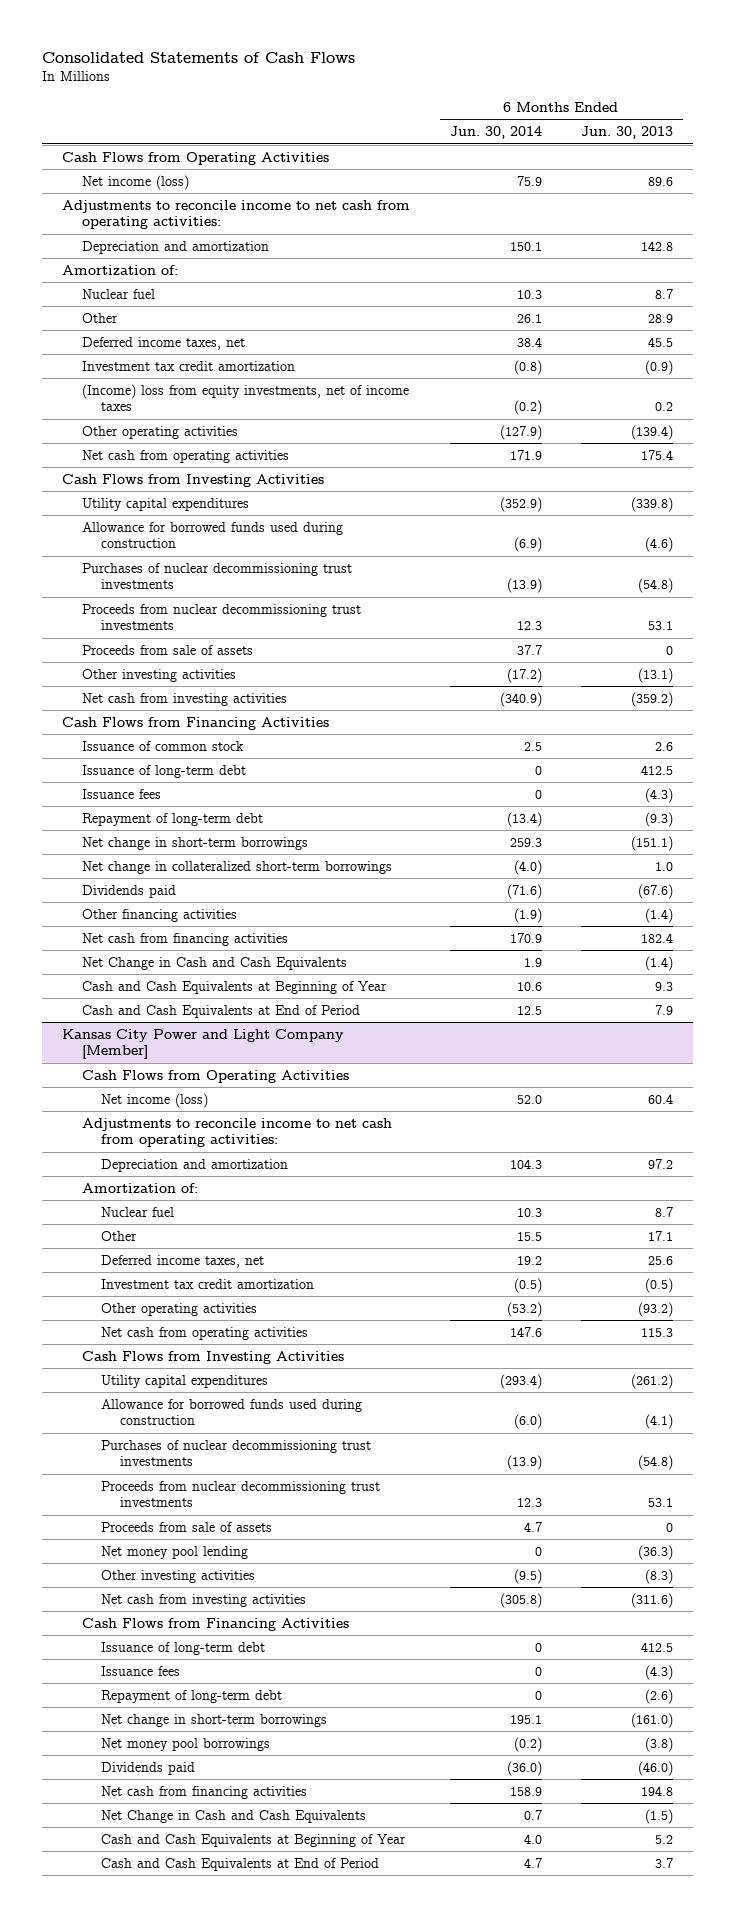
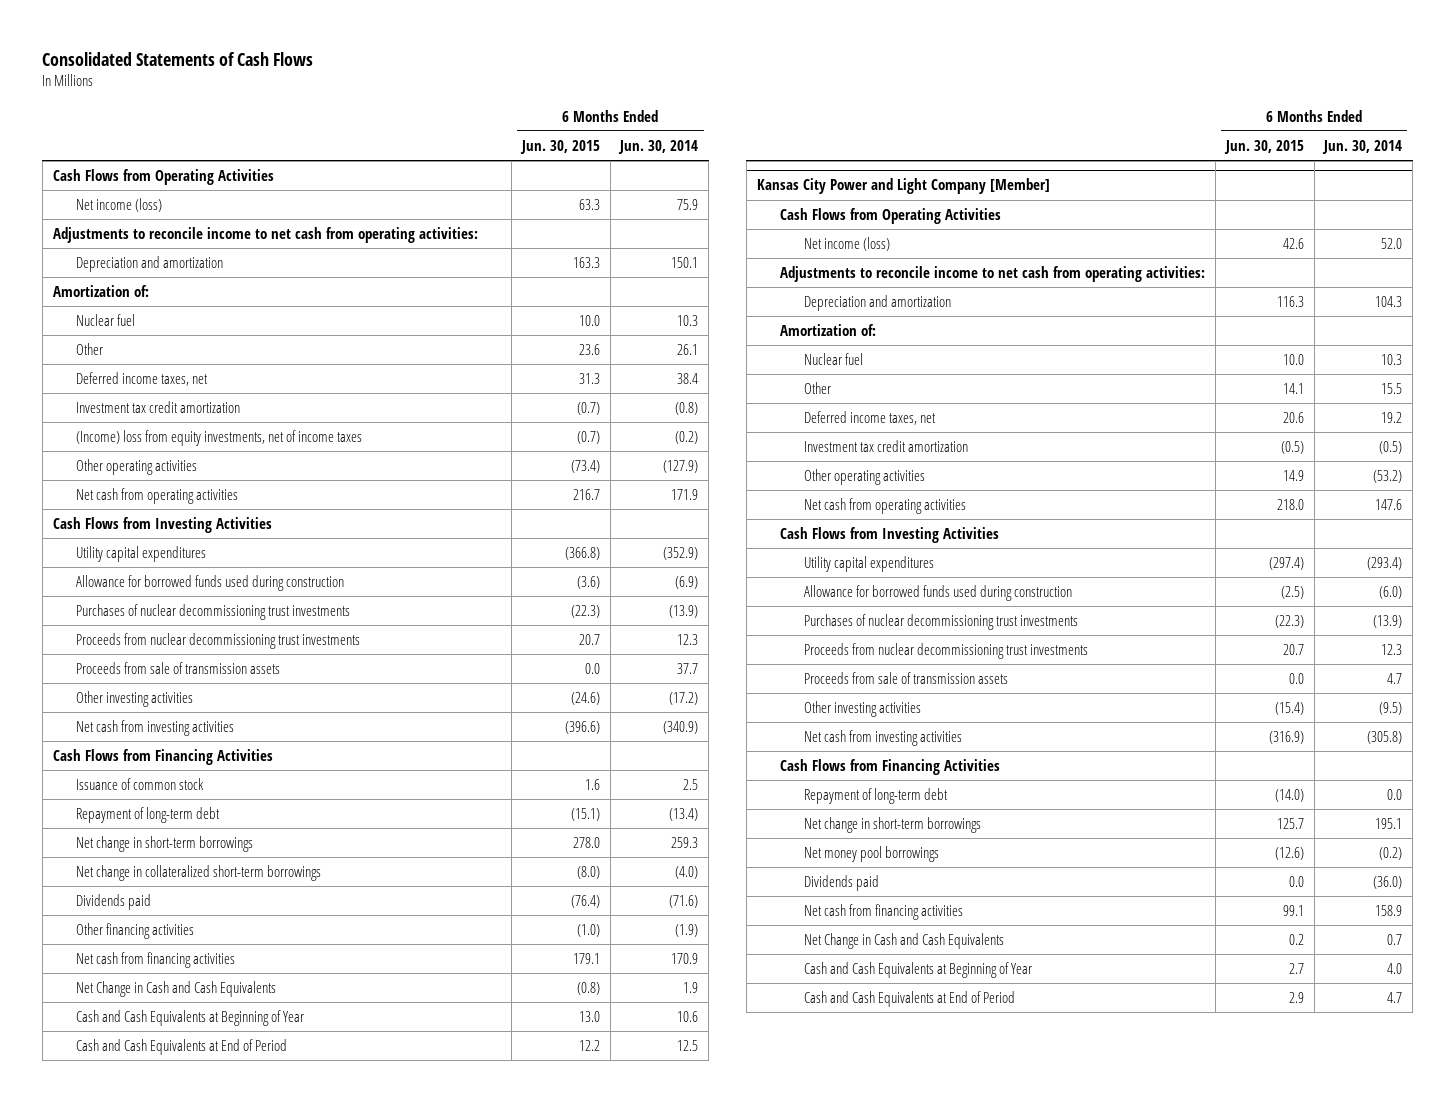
- | 6 Months Ended Jun. 30, 2014 | 6 Months Ended Jun. 30, 2013
+ | 6 Months Ended Jun. 30, 2015 | 6 Months Ended Jun. 30, 2014
- Proceeds from sale of assets | 37.7 | 0
+ Proceeds from sale of transmission assets | 0.0 | 37.7
- Issuance of long-term debt | 0 | 412.5
- Issuance fees | 0 | (4.3)
@ Kansas City Power and Light Company [Member]
- Proceeds from sale of assets | 4.7 | 0
- Net money pool lending | 0 | (36.3)
+ Proceeds from sale of transmission assets | 0.0 | 4.7
- Issuance of long-term debt | 0 | 412.5
- Issuance fees | 0 | (4.3)
- Repayment of long-term debt | 0 | (2.6)
+ Repayment of long-term debt | (14.0) | 0.0

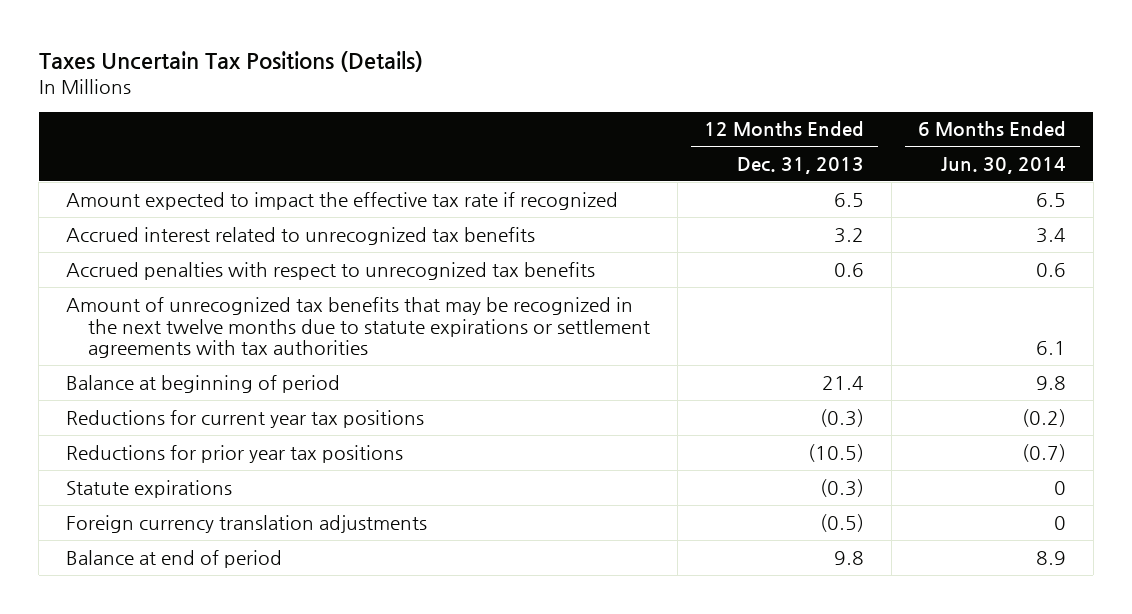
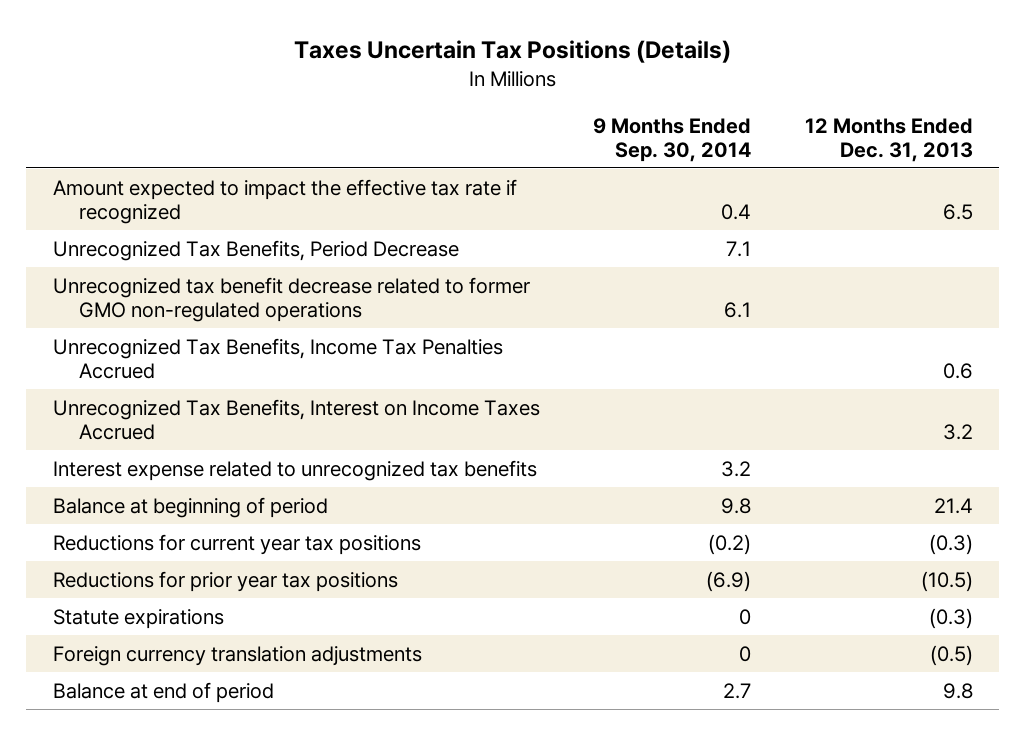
- | 12 Months Ended Dec. 31, 2013 | 6 Months Ended Jun. 30, 2014
+ | 9 Months Ended Sep. 30, 2014 | 12 Months Ended Dec. 31, 2013
- Accrued interest related to unrecognized tax benefits | 3.2 | 3.4
- Accrued penalties with respect to unrecognized tax benefits | 0.6 | 0.6
- Amount of unrecognized tax benefits that may be recognized in the next twelve months due to statute expirations or settlement agreements with tax authorities | | 6.1
+ Unrecognized Tax Benefits, Period Decrease | 7.1 |
+ Unrecognized tax benefit decrease related to former GMO non-regulated operations | 6.1 |
+ Unrecognized Tax Benefits, Income Tax Penalties Accrued | | 0.6
+ Unrecognized Tax Benefits, Interest on Income Taxes Accrued | | 3.2
+ Interest expense related to unrecognized tax benefits | 3.2 |

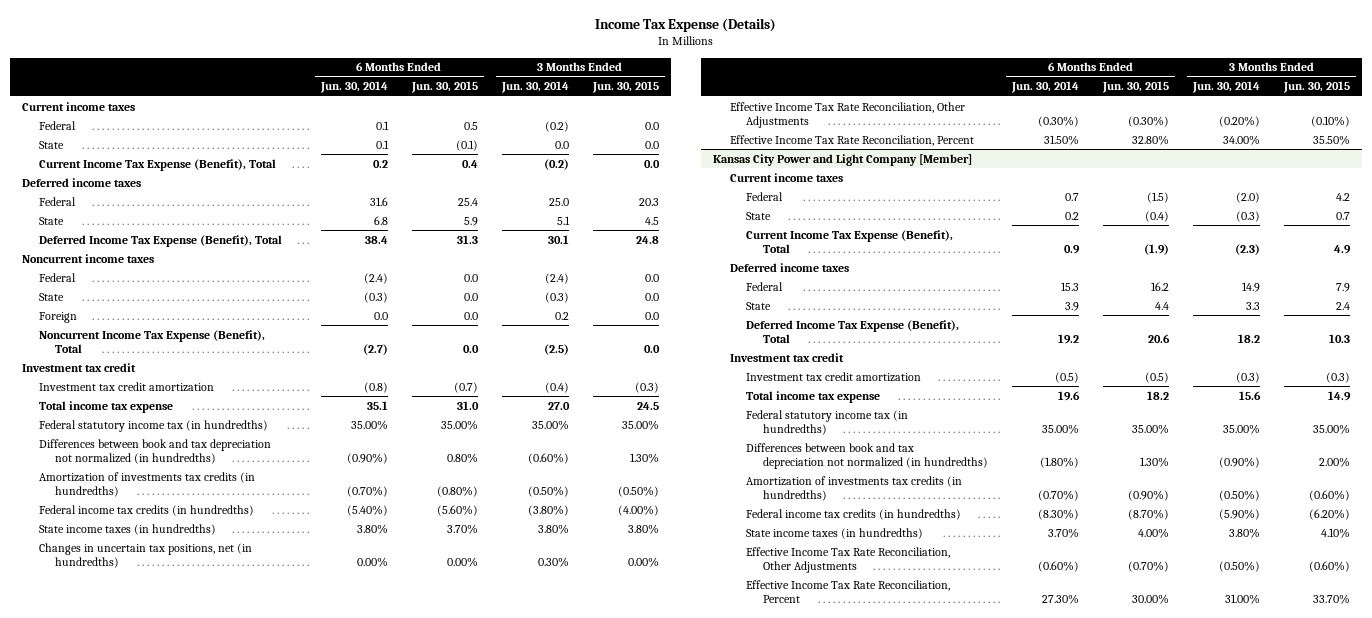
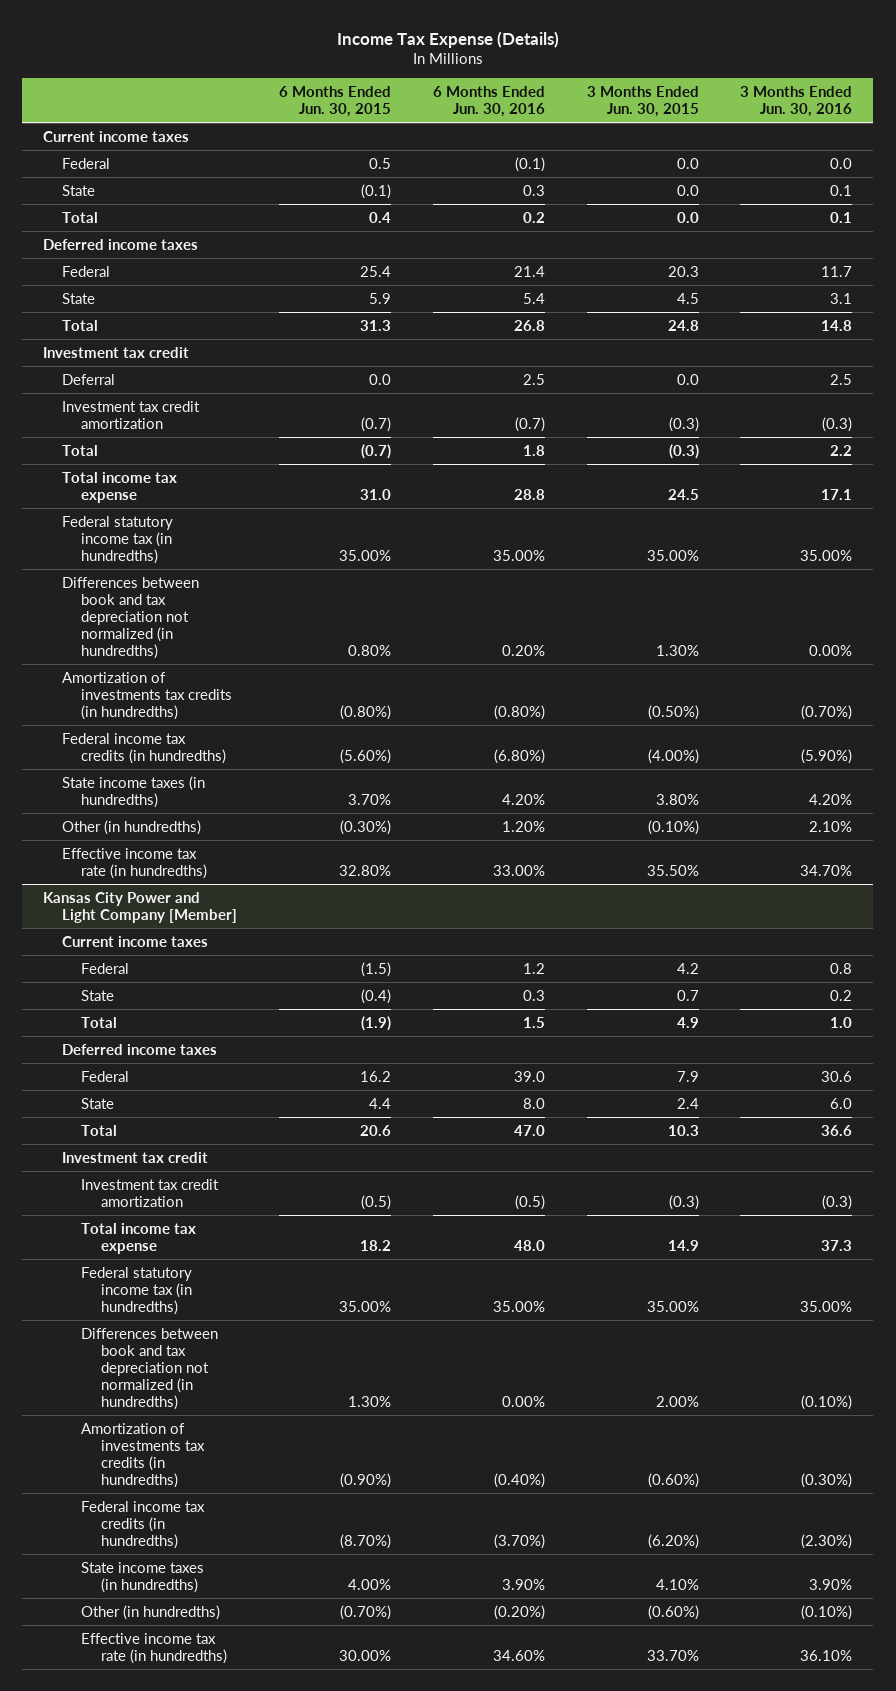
- | 6 Months Ended Jun. 30, 2014 | 6 Months Ended Jun. 30, 2015 | 3 Months Ended Jun. 30, 2014 | 3 Months Ended Jun. 30, 2015
+ | 6 Months Ended Jun. 30, 2015 | 6 Months Ended Jun. 30, 2016 | 3 Months Ended Jun. 30, 2015 | 3 Months Ended Jun. 30, 2016
- Current Income Tax Expense (Benefit), Total | 0.2 | 0.4 | (0.2) | 0.0
+ Total | 0.4 | 0.2 | 0.0 | 0.1
- Deferred Income Tax Expense (Benefit), Total | 38.4 | 31.3 | 30.1 | 24.8
- Noncurrent income taxes
- Federal | (2.4) | 0.0 | (2.4) | 0.0
- State | (0.3) | 0.0 | (0.3) | 0.0
- Foreign | 0.0 | 0.0 | 0.2 | 0.0
- Noncurrent Income Tax Expense (Benefit), Total | (2.7) | 0.0 | (2.5) | 0.0
+ Total | 31.3 | 26.8 | 24.8 | 14.8
+ Deferral | 0.0 | 2.5 | 0.0 | 2.5
+ Total | (0.7) | 1.8 | (0.3) | 2.2
- Changes in uncertain tax positions, net (in hundredths) | 0.00% | 0.00% | 0.30% | 0.00%
- Effective Income Tax Rate Reconciliation, Other Adjustments | (0.30%) | (0.30%) | (0.20%) | (0.10%)
- Effective Income Tax Rate Reconciliation, Percent | 31.50% | 32.80% | 34.00% | 35.50%
+ Other (in hundredths) | (0.30%) | 1.20% | (0.10%) | 2.10%
+ Effective income tax rate (in hundredths) | 32.80% | 33.00% | 35.50% | 34.70%
@ Kansas City Power and Light Company [Member]
- Current Income Tax Expense (Benefit), Total | 0.9 | (1.9) | (2.3) | 4.9
+ Total | (1.9) | 1.5 | 4.9 | 1.0
- Deferred Income Tax Expense (Benefit), Total | 19.2 | 20.6 | 18.2 | 10.3
+ Total | 20.6 | 47.0 | 10.3 | 36.6
- Effective Income Tax Rate Reconciliation, Other Adjustments | (0.60%) | (0.70%) | (0.50%) | (0.60%)
- Effective Income Tax Rate Reconciliation, Percent | 27.30% | 30.00% | 31.00% | 33.70%
+ Other (in hundredths) | (0.70%) | (0.20%) | (0.60%) | (0.10%)
+ Effective income tax rate (in hundredths) | 30.00% | 34.60% | 33.70% | 36.10%

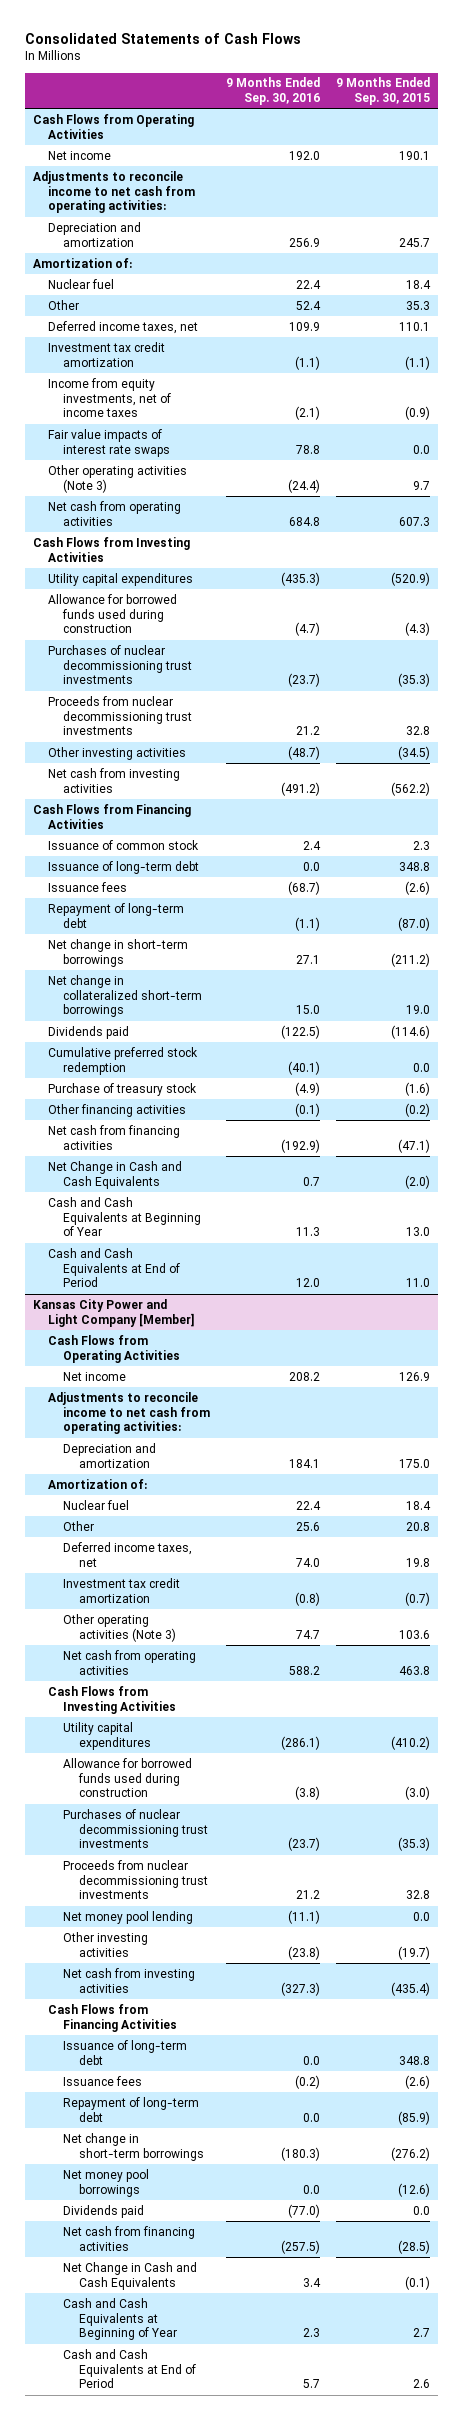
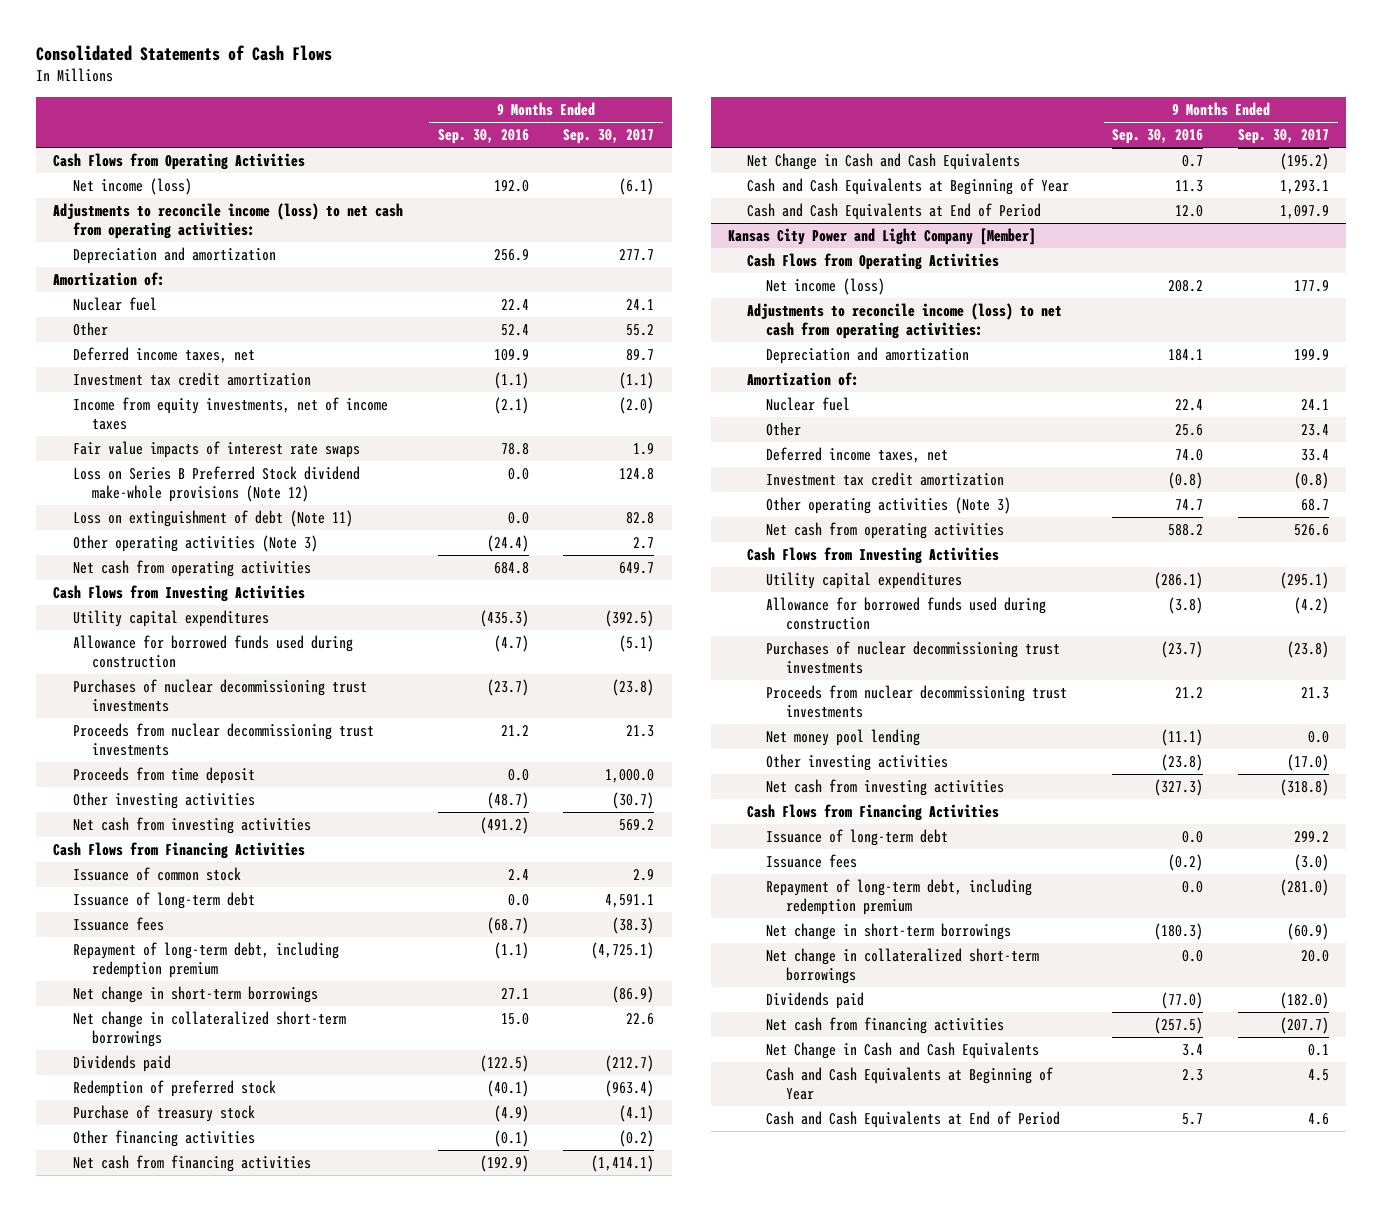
- | 9 Months Ended Sep. 30, 2016 | 9 Months Ended Sep. 30, 2015
+ | 9 Months Ended Sep. 30, 2016 | 9 Months Ended Sep. 30, 2017
- Net income | 192.0 | 190.1
- Adjustments to reconcile income to net cash from operating activities:
+ Net income (loss) | 192.0 | (6.1)
+ Adjustments to reconcile income (loss) to net cash from operating activities:
+ Loss on Series B Preferred Stock dividend make-whole provisions (Note 12) | 0.0 | 124.8
+ Loss on extinguishment of debt (Note 11) | 0.0 | 82.8
+ Proceeds from time deposit | 0.0 | 1,000.0
- Repayment of long-term debt | (1.1) | (87.0)
+ Repayment of long-term debt, including redemption premium | (1.1) | (4,725.1)
- Cumulative preferred stock redemption | (40.1) | 0.0
+ Redemption of preferred stock | (40.1) | (963.4)
@ Kansas City Power and Light Company [Member]
- Net income | 208.2 | 126.9
- Adjustments to reconcile income to net cash from operating activities:
+ Net income (loss) | 208.2 | 177.9
+ Adjustments to reconcile income (loss) to net cash from operating activities:
- Repayment of long-term debt | 0.0 | (85.9)
+ Repayment of long-term debt, including redemption premium | 0.0 | (281.0)
- Net money pool borrowings | 0.0 | (12.6)
+ Net change in collateralized short-term borrowings | 0.0 | 20.0

